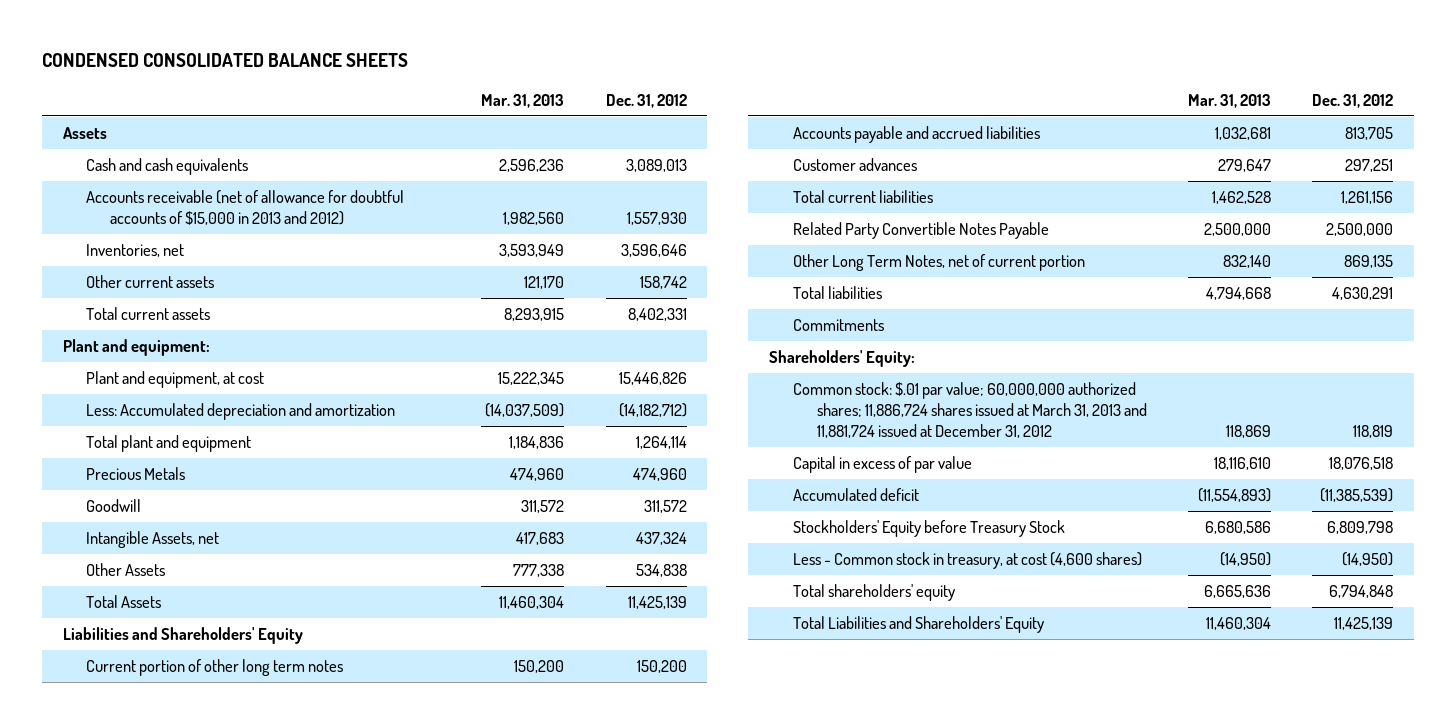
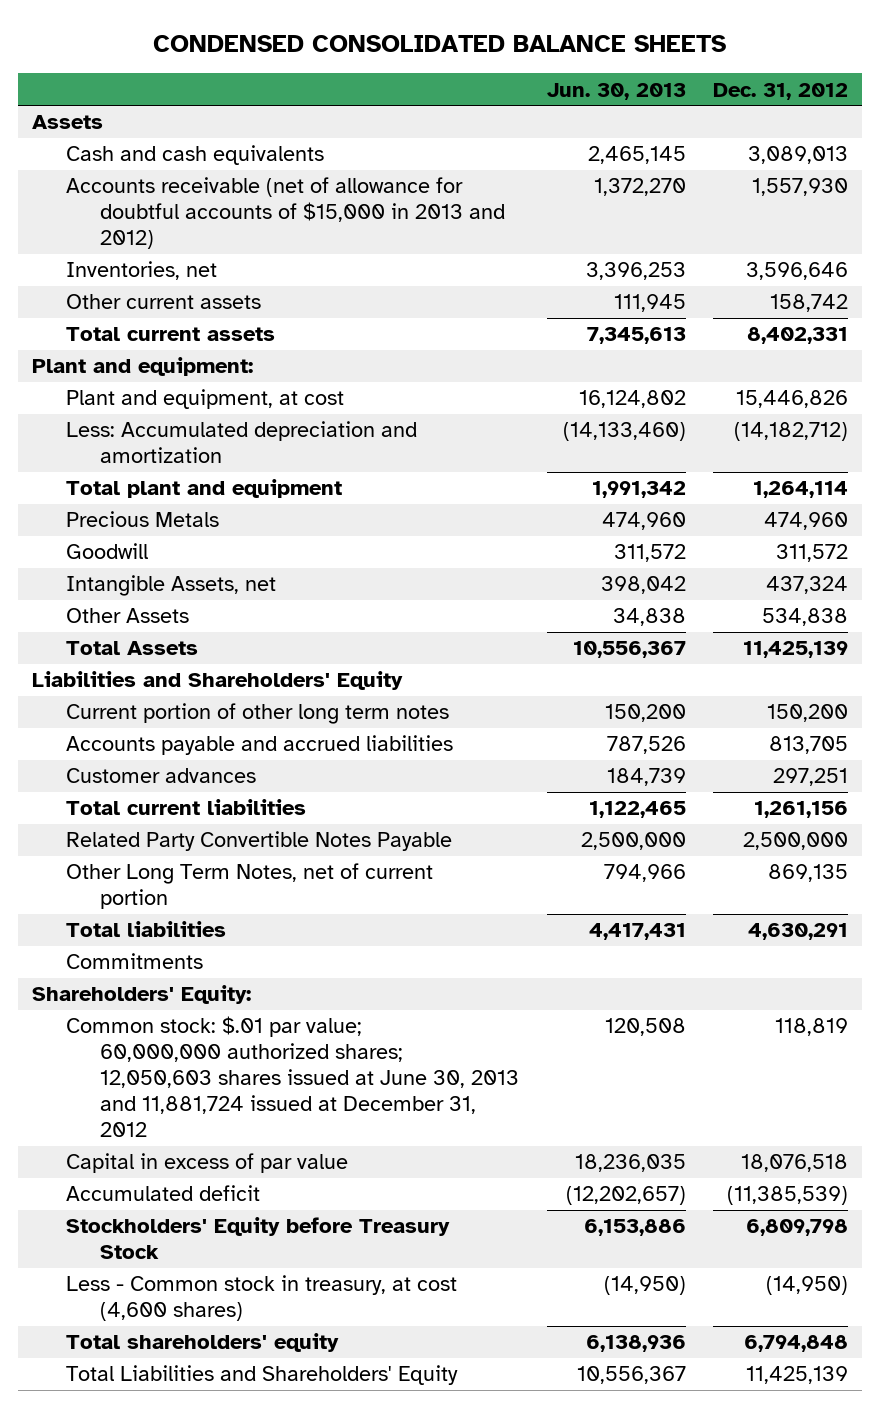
- | Mar. 31, 2013 | Dec. 31, 2012
+ | Jun. 30, 2013 | Dec. 31, 2012
- Common stock: $.01 par value; 60,000,000 authorized shares; 11,886,724 shares issued at March 31, 2013 and 11,881,724 issued at December 31, 2012 | 118,869 | 118,819
+ Common stock: $.01 par value; 60,000,000 authorized shares; 12,050,603 shares issued at June 30, 2013 and 11,881,724 issued at December 31, 2012 | 120,508 | 118,819

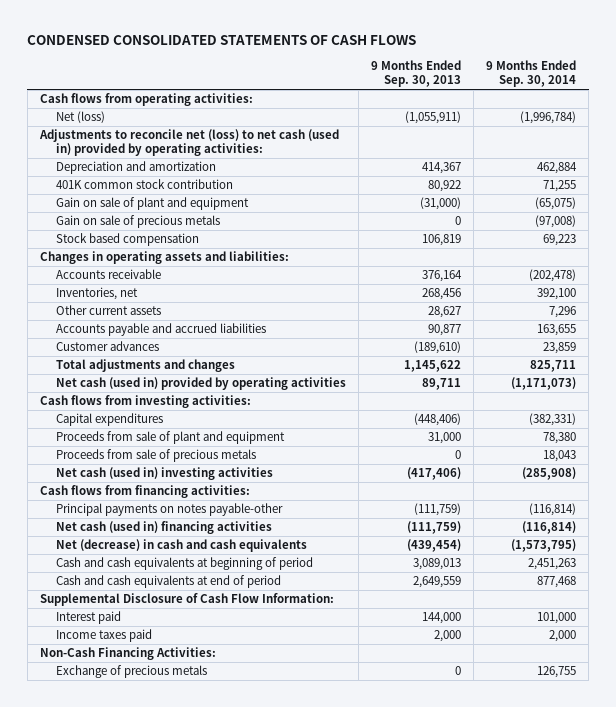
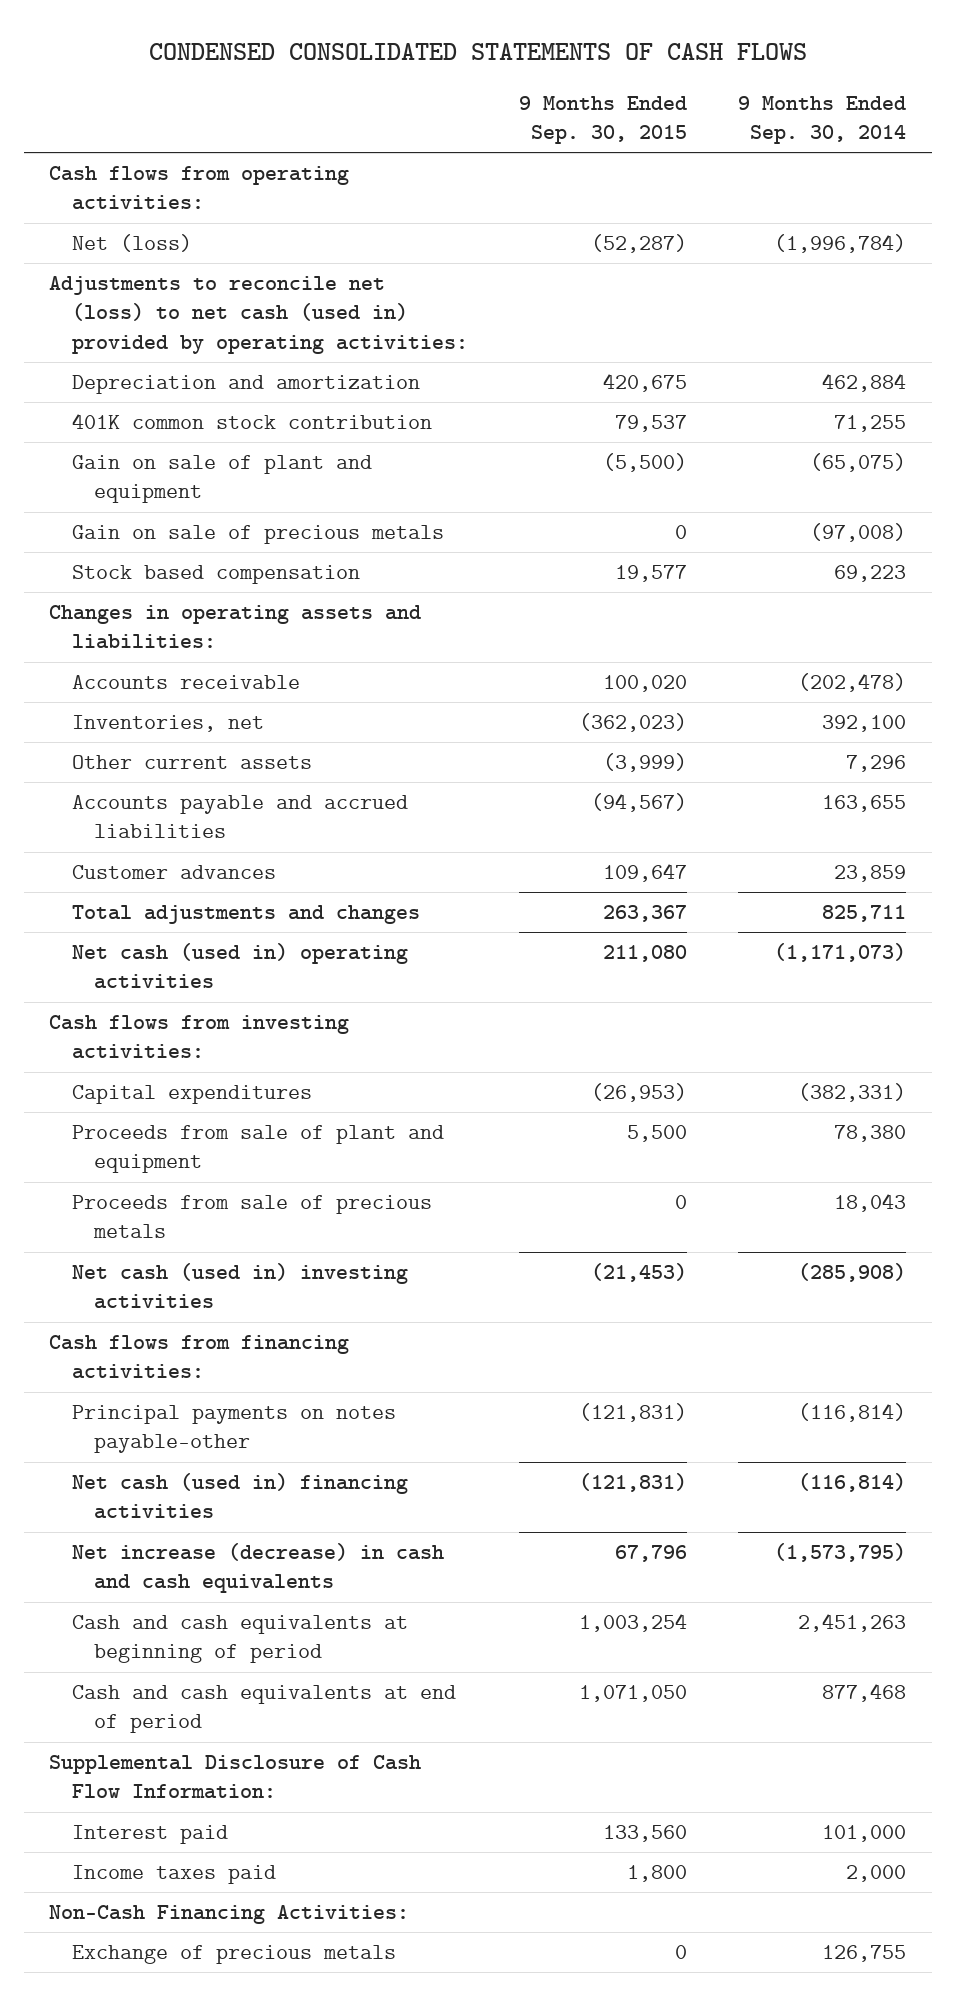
- | 9 Months Ended Sep. 30, 2013 | 9 Months Ended Sep. 30, 2014
+ | 9 Months Ended Sep. 30, 2015 | 9 Months Ended Sep. 30, 2014
- Net cash (used in) provided by operating activities | 89,711 | (1,171,073)
+ Net cash (used in) operating activities | 211,080 | (1,171,073)
- Net (decrease) in cash and cash equivalents | (439,454) | (1,573,795)
+ Net increase (decrease) in cash and cash equivalents | 67,796 | (1,573,795)

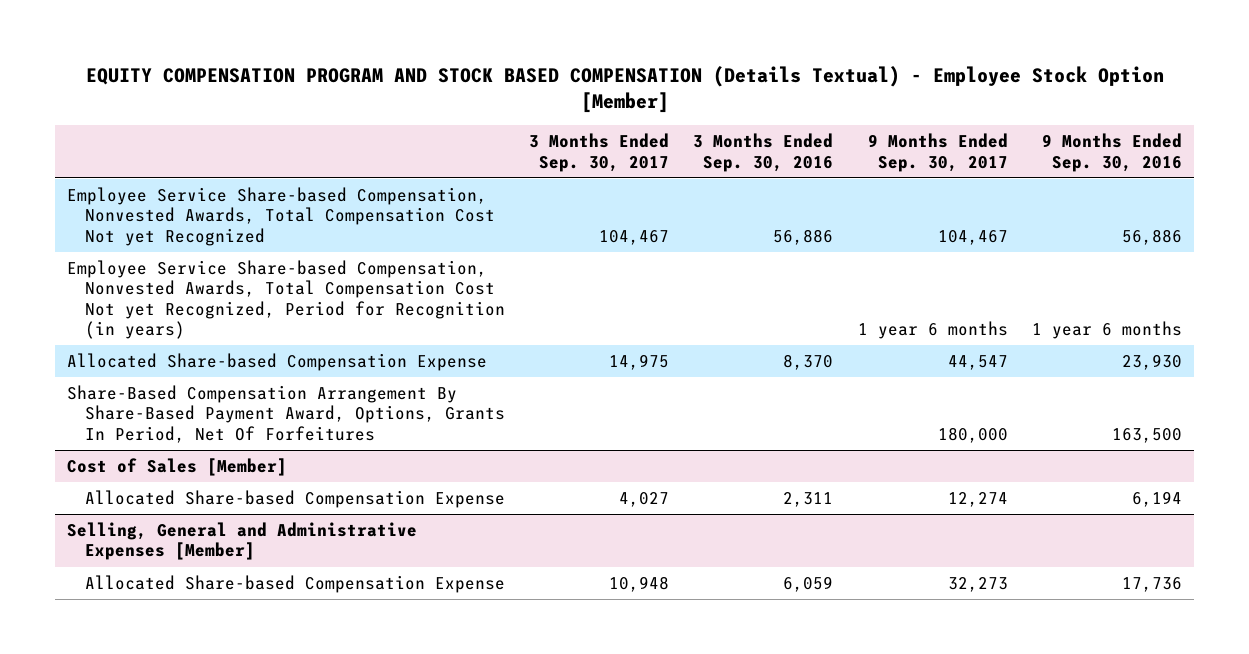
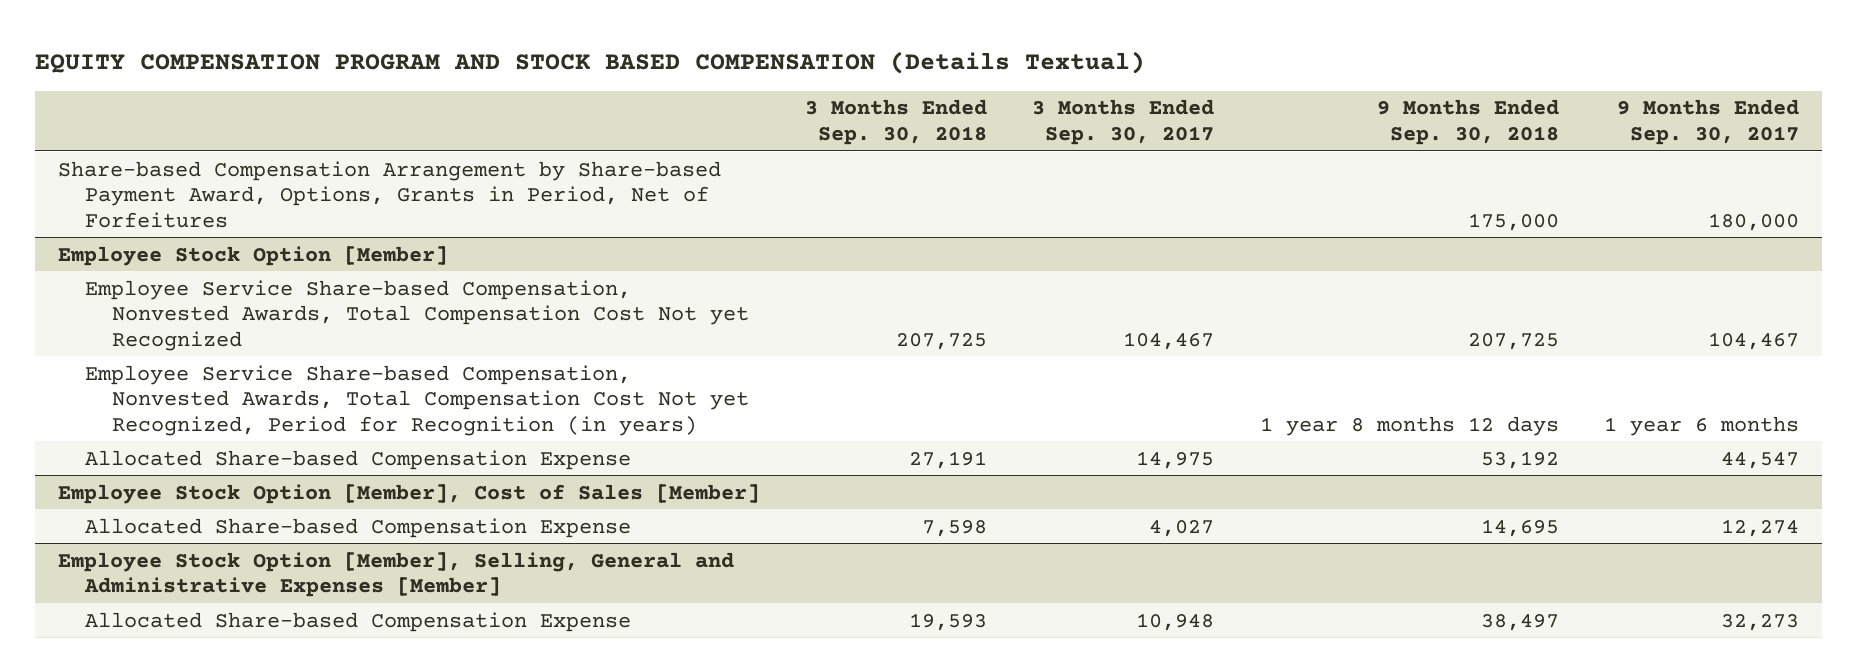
- EQUITY COMPENSATION PROGRAM AND STOCK BASED COMPENSATION (Details Textual) - Employee Stock Option [Member]
+ EQUITY COMPENSATION PROGRAM AND STOCK BASED COMPENSATION (Details Textual)
- | 3 Months Ended Sep. 30, 2017 | 3 Months Ended Sep. 30, 2016 | 9 Months Ended Sep. 30, 2017 | 9 Months Ended Sep. 30, 2016
+ | 3 Months Ended Sep. 30, 2018 | 3 Months Ended Sep. 30, 2017 | 9 Months Ended Sep. 30, 2018 | 9 Months Ended Sep. 30, 2017
+ Share-based Compensation Arrangement by Share-based Payment Award, Options, Grants in Period, Net of Forfeitures | | | 175,000 | 180,000
+ Employee Stock Option [Member]
- Share-Based Compensation Arrangement By Share-Based Payment Award, Options, Grants In Period, Net Of Forfeitures | | | 180,000 | 163,500
- Cost of Sales [Member]
+ Employee Stock Option [Member], Cost of Sales [Member]
- Selling, General and Administrative Expenses [Member]
+ Employee Stock Option [Member], Selling, General and Administrative Expenses [Member]

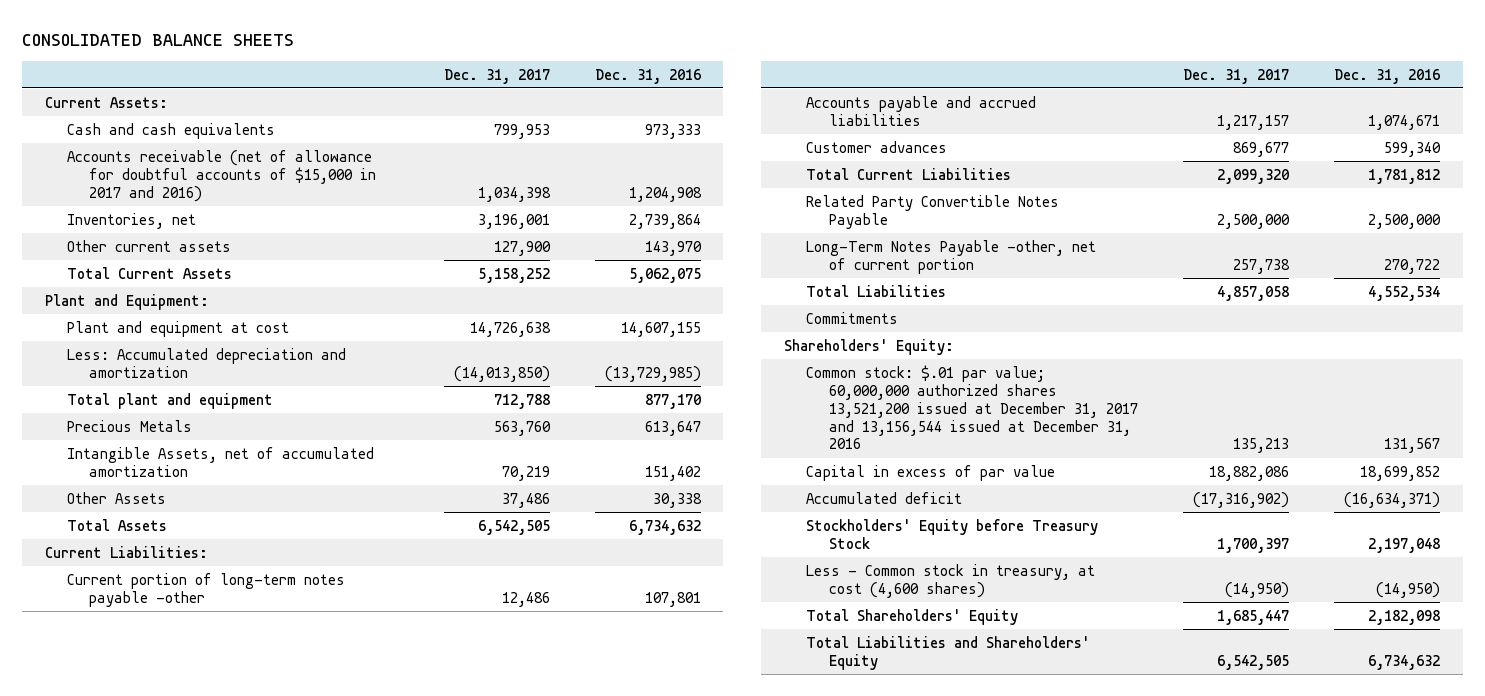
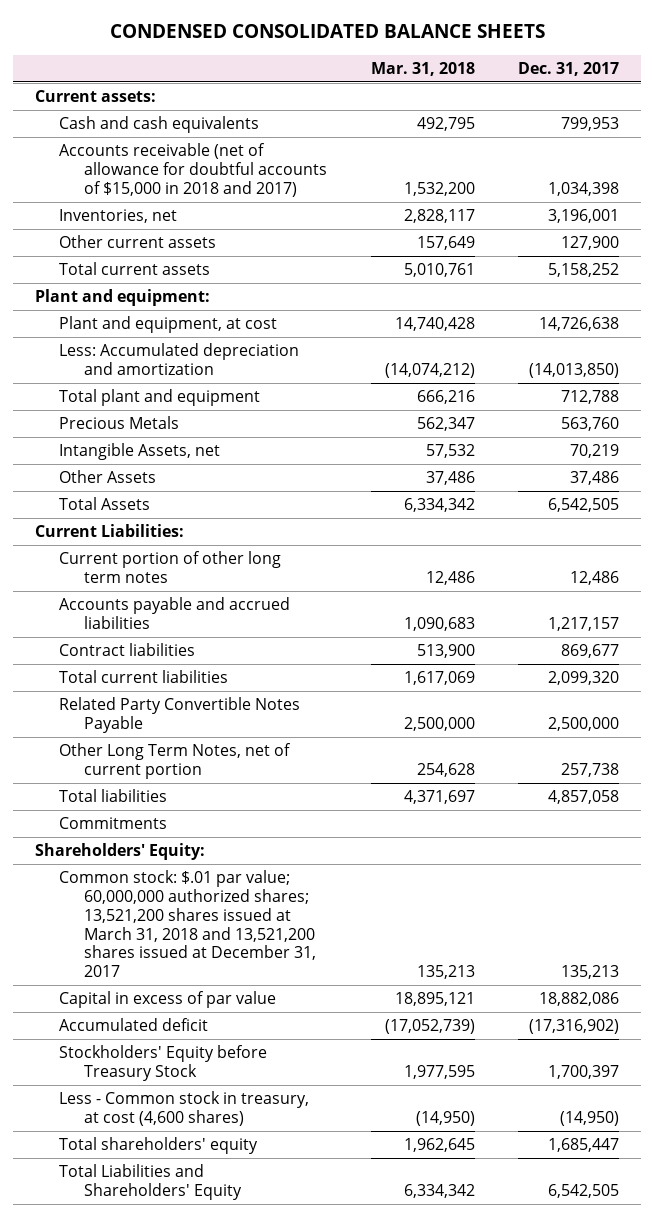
- CONSOLIDATED BALANCE SHEETS
+ CONDENSED CONSOLIDATED BALANCE SHEETS
- | Dec. 31, 2017 | Dec. 31, 2016
+ | Mar. 31, 2018 | Dec. 31, 2017
- Current Assets:
+ Current assets:
- Accounts receivable (net of allowance for doubtful accounts of $15,000 in 2017 and 2016) | 1,034,398 | 1,204,908
+ Accounts receivable (net of allowance for doubtful accounts of $15,000 in 2018 and 2017) | 1,532,200 | 1,034,398
- Total Current Assets | 5,158,252 | 5,062,075
- Plant and Equipment:
- Plant and equipment at cost | 14,726,638 | 14,607,155
+ Total current assets | 5,010,761 | 5,158,252
+ Plant and equipment:
+ Plant and equipment, at cost | 14,740,428 | 14,726,638
- Intangible Assets, net of accumulated amortization | 70,219 | 151,402
+ Intangible Assets, net | 57,532 | 70,219
- Current portion of long-term notes payable -other | 12,486 | 107,801
+ Current portion of other long term notes | 12,486 | 12,486
- Customer advances | 869,677 | 599,340
- Total Current Liabilities | 2,099,320 | 1,781,812
+ Contract liabilities | 513,900 | 869,677
+ Total current liabilities | 1,617,069 | 2,099,320
- Long-Term Notes Payable -other, net of current portion | 257,738 | 270,722
- Total Liabilities | 4,857,058 | 4,552,534
+ Other Long Term Notes, net of current portion | 254,628 | 257,738
+ Total liabilities | 4,371,697 | 4,857,058
- Common stock: $.01 par value; 60,000,000 authorized shares 13,521,200 issued at December 31, 2017 and 13,156,544 issued at December 31, 2016 | 135,213 | 131,567
+ Common stock: $.01 par value; 60,000,000 authorized shares; 13,521,200 shares issued at March 31, 2018 and 13,521,200 shares issued at December 31, 2017 | 135,213 | 135,213
- Total Shareholders' Equity | 1,685,447 | 2,182,098
+ Total shareholders' equity | 1,962,645 | 1,685,447

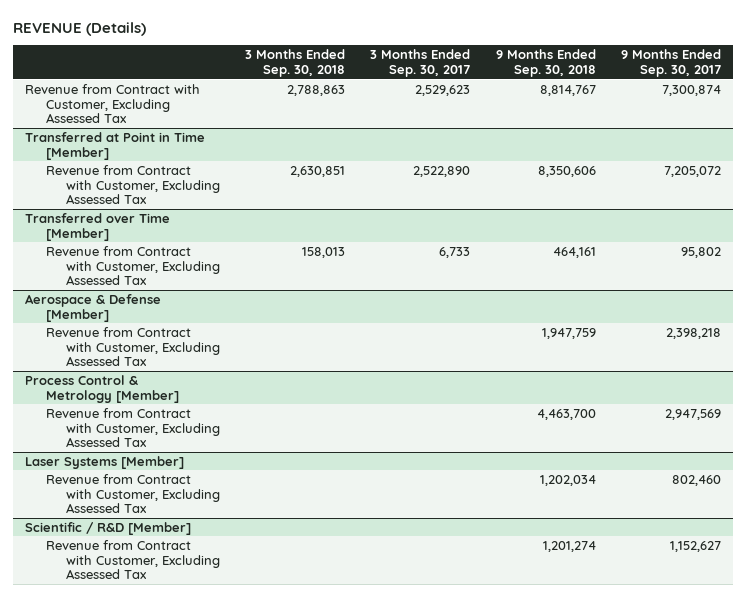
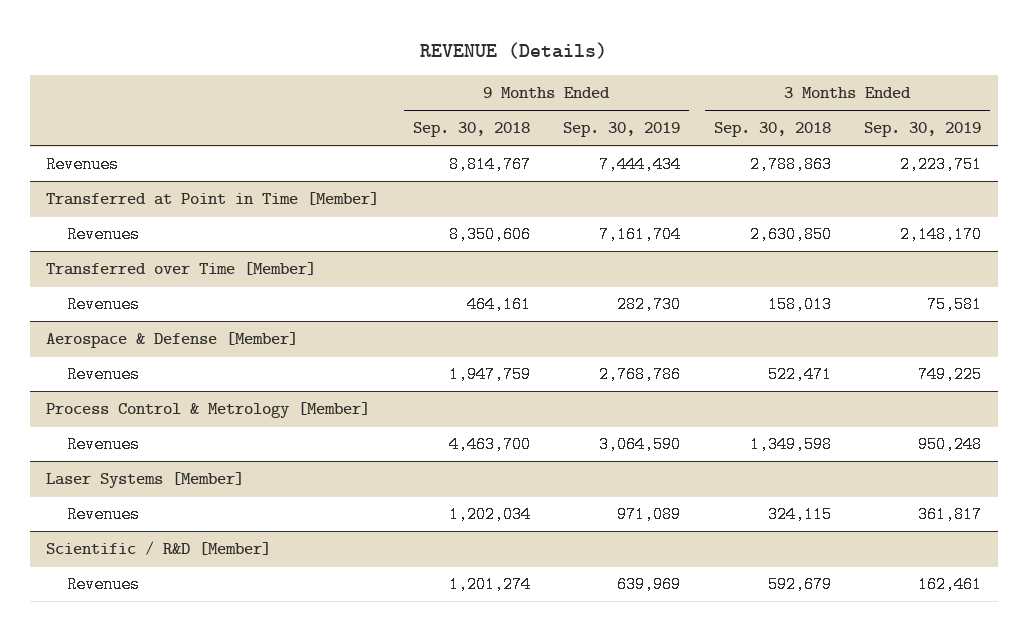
- | 3 Months Ended Sep. 30, 2018 | 3 Months Ended Sep. 30, 2017 | 9 Months Ended Sep. 30, 2018 | 9 Months Ended Sep. 30, 2017
+ | 9 Months Ended Sep. 30, 2018 | 9 Months Ended Sep. 30, 2019 | 3 Months Ended Sep. 30, 2018 | 3 Months Ended Sep. 30, 2019
- Revenue from Contract with Customer, Excluding Assessed Tax | 2,788,863 | 2,529,623 | 8,814,767 | 7,300,874
+ Revenues | 8,814,767 | 7,444,434 | 2,788,863 | 2,223,751
@ Transferred at Point in Time [Member]
- Revenue from Contract with Customer, Excluding Assessed Tax | 2,630,851 | 2,522,890 | 8,350,606 | 7,205,072
+ Revenues | 8,350,606 | 7,161,704 | 2,630,850 | 2,148,170
@ Transferred over Time [Member]
- Revenue from Contract with Customer, Excluding Assessed Tax | 158,013 | 6,733 | 464,161 | 95,802
+ Revenues | 464,161 | 282,730 | 158,013 | 75,581
@ Aerospace & Defense [Member]
- Revenue from Contract with Customer, Excluding Assessed Tax | | | 1,947,759 | 2,398,218
+ Revenues | 1,947,759 | 2,768,786 | 522,471 | 749,225
@ Process Control & Metrology [Member]
- Revenue from Contract with Customer, Excluding Assessed Tax | | | 4,463,700 | 2,947,569
+ Revenues | 4,463,700 | 3,064,590 | 1,349,598 | 950,248
@ Laser Systems [Member]
- Revenue from Contract with Customer, Excluding Assessed Tax | | | 1,202,034 | 802,460
+ Revenues | 1,202,034 | 971,089 | 324,115 | 361,817
@ Scientific / R&D [Member]
- Revenue from Contract with Customer, Excluding Assessed Tax | | | 1,201,274 | 1,152,627
+ Revenues | 1,201,274 | 639,969 | 592,679 | 162,461

